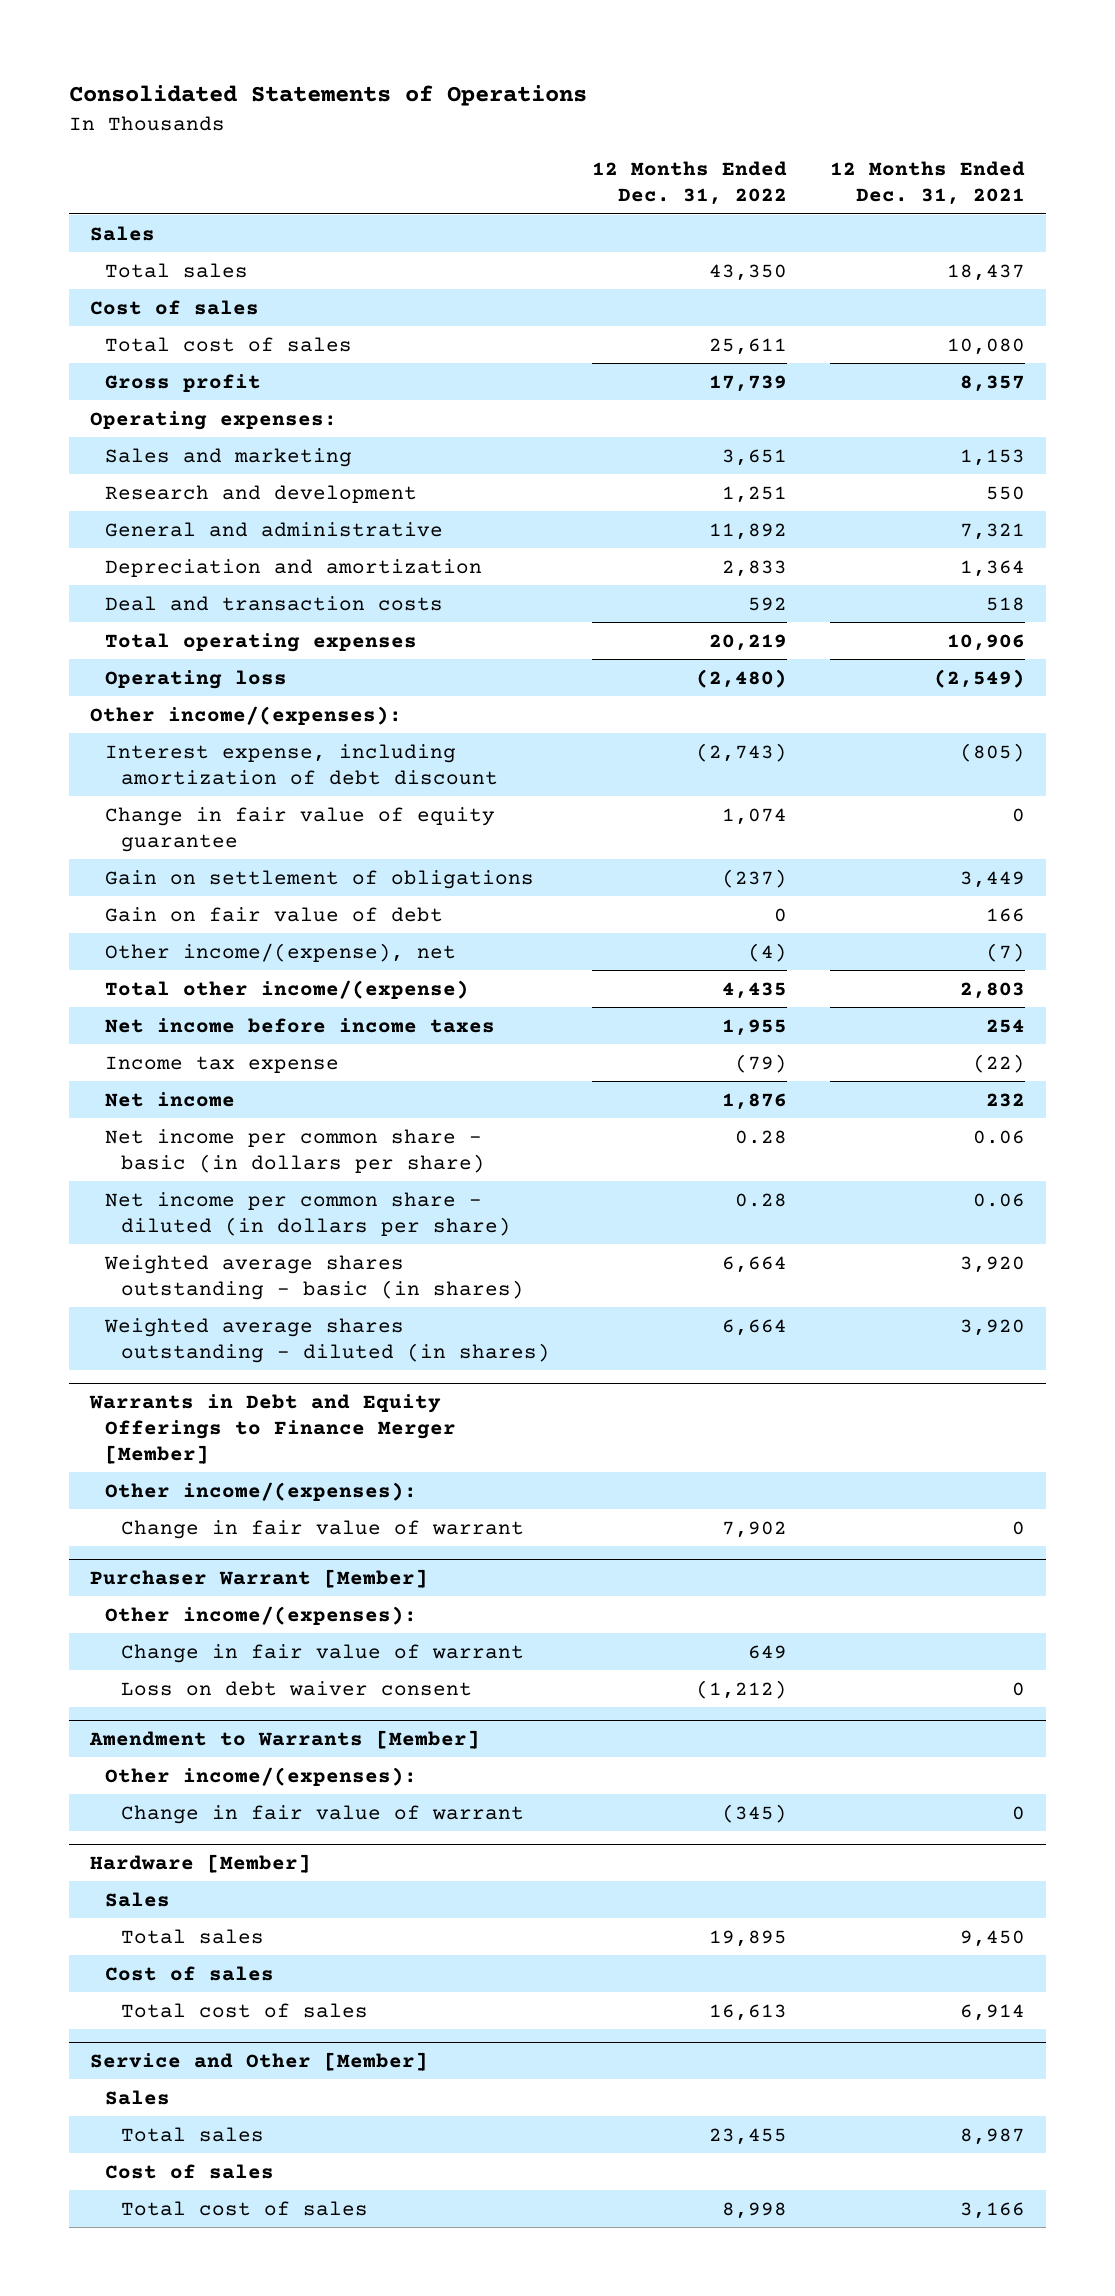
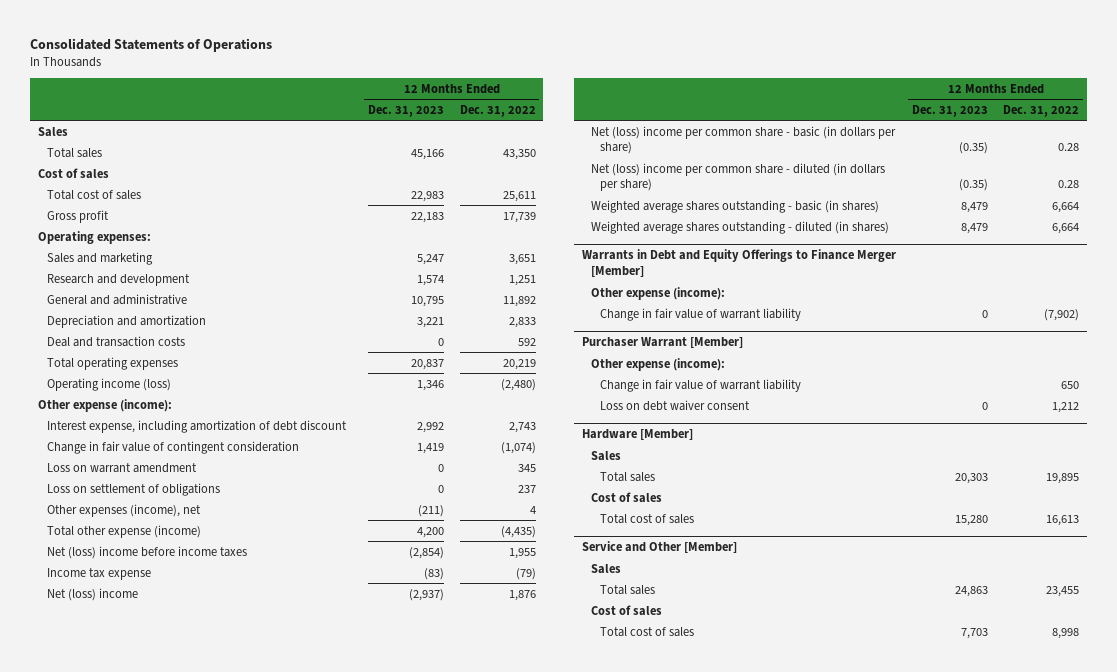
- | 12 Months Ended Dec. 31, 2022 | 12 Months Ended Dec. 31, 2021
+ | 12 Months Ended Dec. 31, 2023 | 12 Months Ended Dec. 31, 2022
- Operating loss | (2,480) | (2,549)
- Other income/(expenses):
- Interest expense, including amortization of debt discount | (2,743) | (805)
- Change in fair value of equity guarantee | 1,074 | 0
- Gain on settlement of obligations | (237) | 3,449
- Gain on fair value of debt | 0 | 166
- Other income/(expense), net | (4) | (7)
- Total other income/(expense) | 4,435 | 2,803
- Net income before income taxes | 1,955 | 254
+ Operating income (loss) | 1,346 | (2,480)
+ Other expense (income):
+ Interest expense, including amortization of debt discount | 2,992 | 2,743
+ Change in fair value of contingent consideration | 1,419 | (1,074)
+ Loss on warrant amendment | 0 | 345
+ Loss on settlement of obligations | 0 | 237
+ Other expenses (income), net | (211) | 4
+ Total other expense (income) | 4,200 | (4,435)
+ Net (loss) income before income taxes | (2,854) | 1,955
- Net income | 1,876 | 232
- Net income per common share - basic (in dollars per share) | 0.28 | 0.06
- Net income per common share - diluted (in dollars per share) | 0.28 | 0.06
+ Net (loss) income | (2,937) | 1,876
+ Net (loss) income per common share - basic (in dollars per share) | (0.35) | 0.28
+ Net (loss) income per common share - diluted (in dollars per share) | (0.35) | 0.28
@ Warrants in Debt and Equity Offerings to Finance Merger [Member]
- Other income/(expenses):
- Change in fair value of warrant | 7,902 | 0
+ Other expense (income):
+ Change in fair value of warrant liability | 0 | (7,902)
@ Purchaser Warrant [Member]
- Other income/(expenses):
- Change in fair value of warrant | 649 |
- Loss on debt waiver consent | (1,212) | 0
- Amendment to Warrants [Member]
- Other income/(expenses):
- Change in fair value of warrant | (345) | 0
@ Purchaser Warrant [Member]
+ Other expense (income):
+ Change in fair value of warrant liability | | 650
+ Loss on debt waiver consent | 0 | 1,212

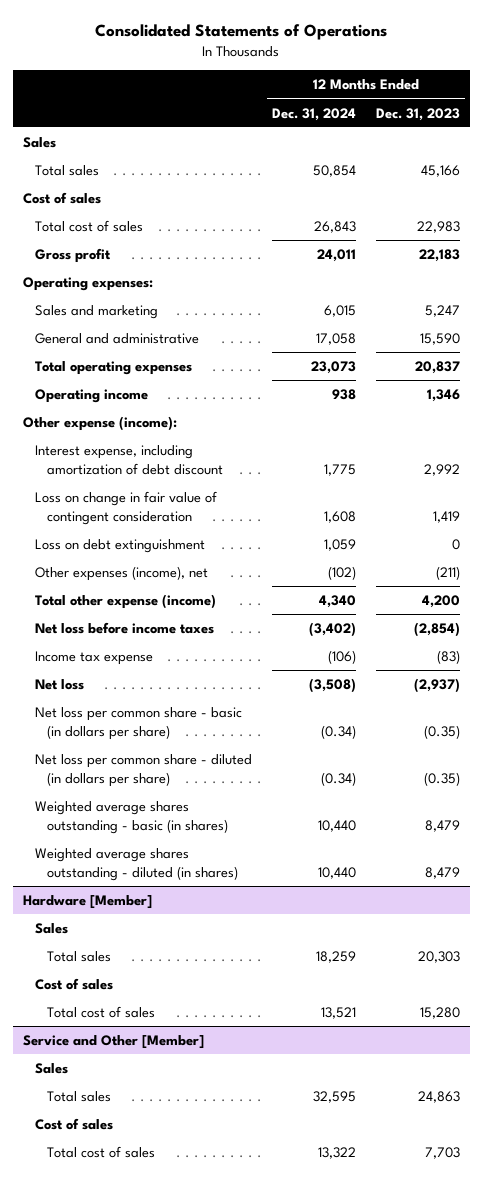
- | 12 Months Ended Dec. 31, 2023 | 12 Months Ended Dec. 31, 2022
+ | 12 Months Ended Dec. 31, 2024 | 12 Months Ended Dec. 31, 2023
- Research and development | 1,574 | 1,251
- General and administrative | 10,795 | 11,892
- Depreciation and amortization | 3,221 | 2,833
- Deal and transaction costs | 0 | 592
+ General and administrative | 17,058 | 15,590
- Operating income (loss) | 1,346 | (2,480)
+ Operating income | 938 | 1,346
- Change in fair value of contingent consideration | 1,419 | (1,074)
- Loss on warrant amendment | 0 | 345
- Loss on settlement of obligations | 0 | 237
+ Loss on change in fair value of contingent consideration | 1,608 | 1,419
+ Loss on debt extinguishment | 1,059 | 0
- Net (loss) income before income taxes | (2,854) | 1,955
+ Net loss before income taxes | (3,402) | (2,854)
- Net (loss) income | (2,937) | 1,876
- Net (loss) income per common share - basic (in dollars per share) | (0.35) | 0.28
- Net (loss) income per common share - diluted (in dollars per share) | (0.35) | 0.28
+ Net loss | (3,508) | (2,937)
+ Net loss per common share - basic (in dollars per share) | (0.34) | (0.35)
+ Net loss per common share - diluted (in dollars per share) | (0.34) | (0.35)
- Warrants in Debt and Equity Offerings to Finance Merger [Member]
- Other expense (income):
- Change in fair value of warrant liability | 0 | (7,902)
- Purchaser Warrant [Member]
- Other expense (income):
- Change in fair value of warrant liability | | 650
- Loss on debt waiver consent | 0 | 1,212

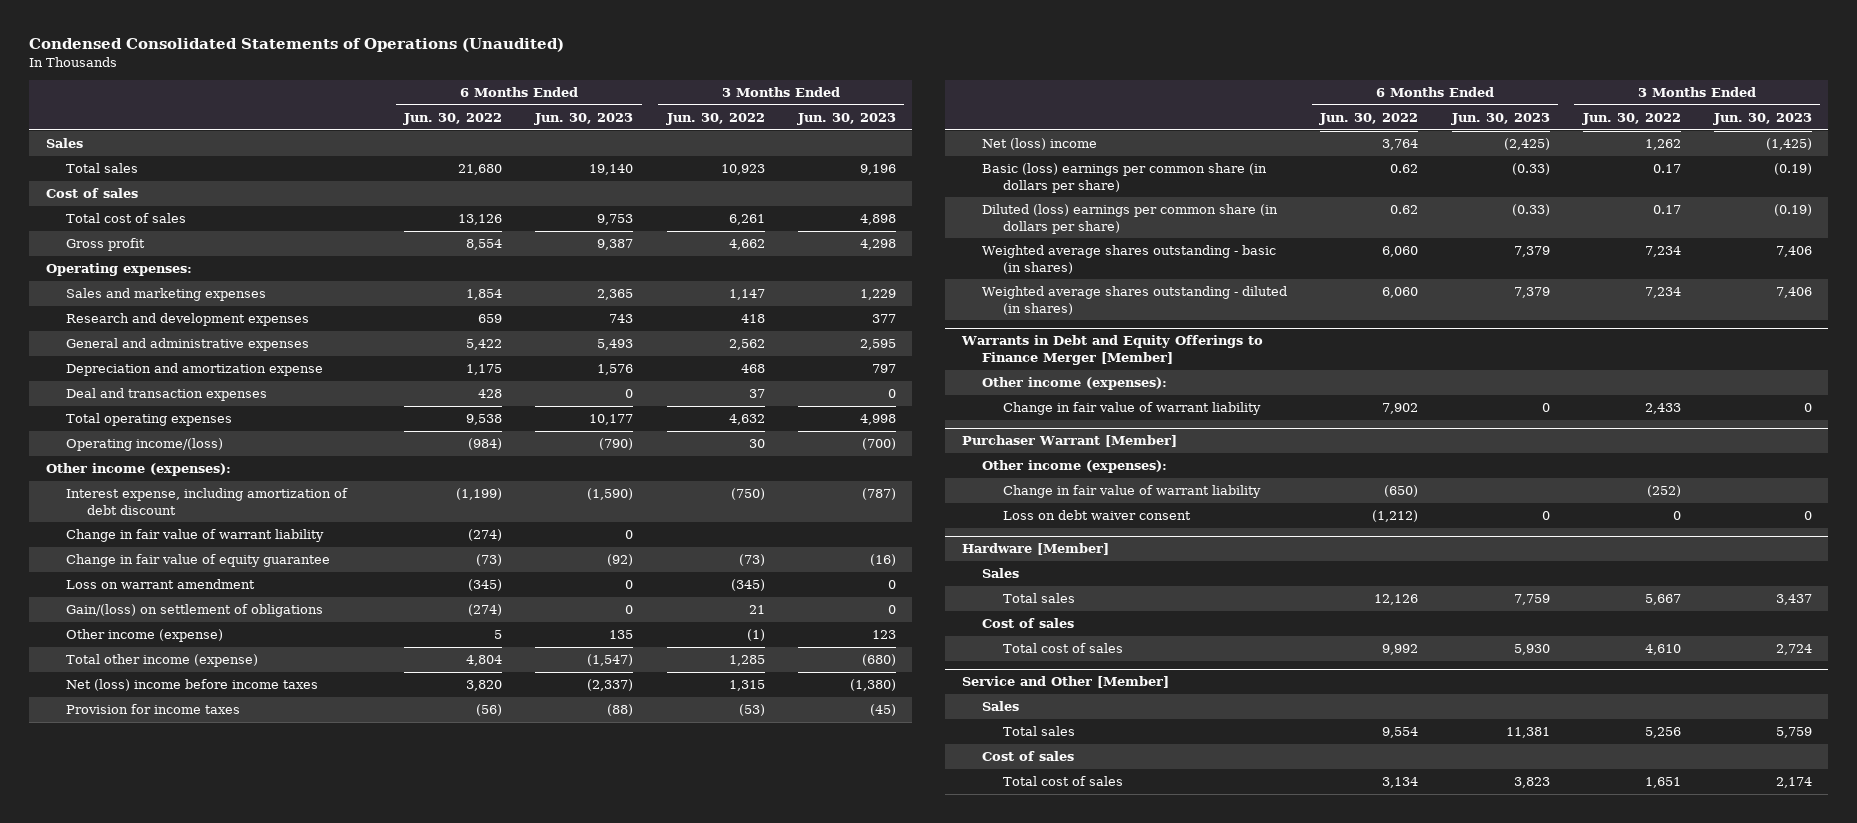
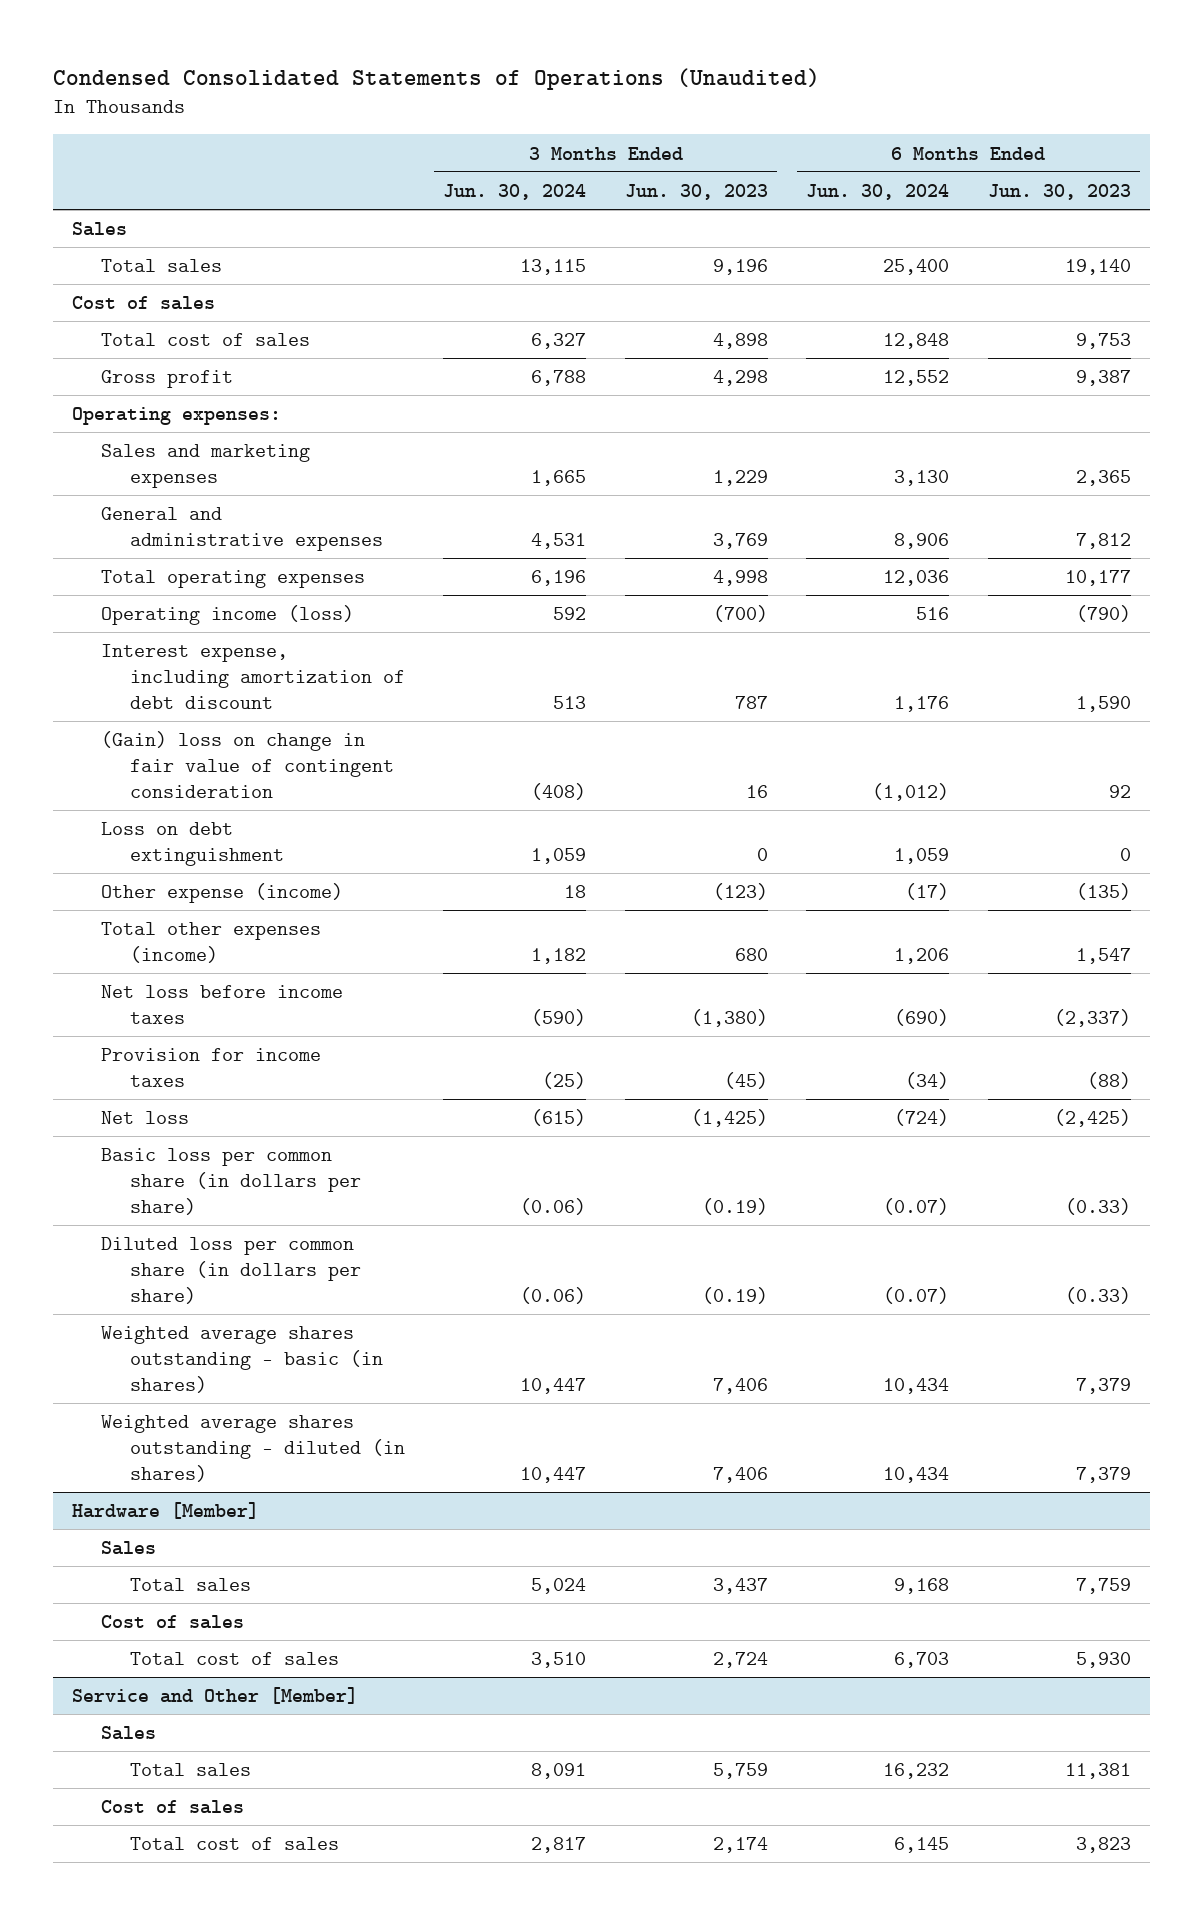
- | 6 Months Ended Jun. 30, 2022 | 6 Months Ended Jun. 30, 2023 | 3 Months Ended Jun. 30, 2022 | 3 Months Ended Jun. 30, 2023
+ | 3 Months Ended Jun. 30, 2024 | 3 Months Ended Jun. 30, 2023 | 6 Months Ended Jun. 30, 2024 | 6 Months Ended Jun. 30, 2023
- Research and development expenses | 659 | 743 | 418 | 377
- General and administrative expenses | 5,422 | 5,493 | 2,562 | 2,595
- Depreciation and amortization expense | 1,175 | 1,576 | 468 | 797
- Deal and transaction expenses | 428 | 0 | 37 | 0
+ General and administrative expenses | 4,531 | 3,769 | 8,906 | 7,812
- Operating income/(loss) | (984) | (790) | 30 | (700)
- Other income (expenses):
- Interest expense, including amortization of debt discount | (1,199) | (1,590) | (750) | (787)
- Change in fair value of warrant liability | (274) | 0 | |
- Change in fair value of equity guarantee | (73) | (92) | (73) | (16)
- Loss on warrant amendment | (345) | 0 | (345) | 0
- Gain/(loss) on settlement of obligations | (274) | 0 | 21 | 0
- Other income (expense) | 5 | 135 | (1) | 123
- Total other income (expense) | 4,804 | (1,547) | 1,285 | (680)
- Net (loss) income before income taxes | 3,820 | (2,337) | 1,315 | (1,380)
+ Operating income (loss) | 592 | (700) | 516 | (790)
+ Interest expense, including amortization of debt discount | 513 | 787 | 1,176 | 1,590
+ (Gain) loss on change in fair value of contingent consideration | (408) | 16 | (1,012) | 92
+ Loss on debt extinguishment | 1,059 | 0 | 1,059 | 0
+ Other expense (income) | 18 | (123) | (17) | (135)
+ Total other expenses (income) | 1,182 | 680 | 1,206 | 1,547
+ Net loss before income taxes | (590) | (1,380) | (690) | (2,337)
- Net (loss) income | 3,764 | (2,425) | 1,262 | (1,425)
- Basic (loss) earnings per common share (in dollars per share) | 0.62 | (0.33) | 0.17 | (0.19)
- Diluted (loss) earnings per common share (in dollars per share) | 0.62 | (0.33) | 0.17 | (0.19)
+ Net loss | (615) | (1,425) | (724) | (2,425)
+ Basic loss per common share (in dollars per share) | (0.06) | (0.19) | (0.07) | (0.33)
+ Diluted loss per common share (in dollars per share) | (0.06) | (0.19) | (0.07) | (0.33)
- Warrants in Debt and Equity Offerings to Finance Merger [Member]
- Other income (expenses):
- Change in fair value of warrant liability | 7,902 | 0 | 2,433 | 0
- Purchaser Warrant [Member]
- Other income (expenses):
- Change in fair value of warrant liability | (650) | | (252) |
- Loss on debt waiver consent | (1,212) | 0 | 0 | 0

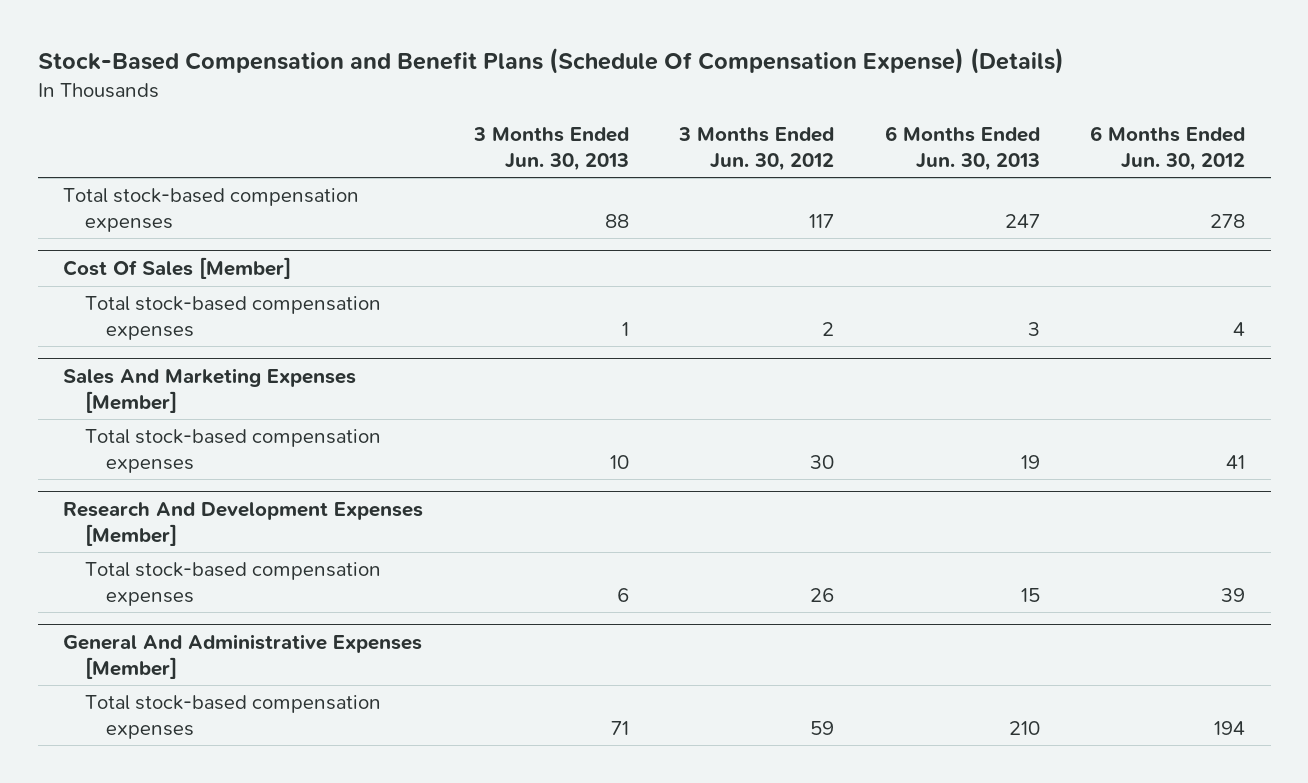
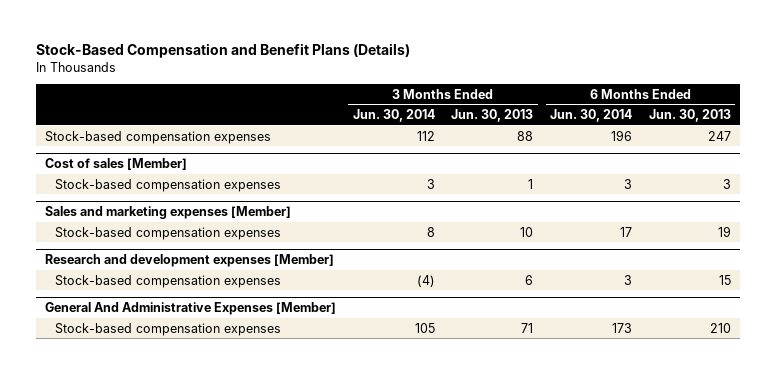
- Stock-Based Compensation and Benefit Plans (Schedule Of Compensation Expense) (Details)
+ Stock-Based Compensation and Benefit Plans (Details)
- | 3 Months Ended Jun. 30, 2013 | 3 Months Ended Jun. 30, 2012 | 6 Months Ended Jun. 30, 2013 | 6 Months Ended Jun. 30, 2012
+ | 3 Months Ended Jun. 30, 2014 | 3 Months Ended Jun. 30, 2013 | 6 Months Ended Jun. 30, 2014 | 6 Months Ended Jun. 30, 2013
- Total stock-based compensation expenses | 88 | 117 | 247 | 278
- Cost Of Sales [Member]
- Total stock-based compensation expenses | 1 | 2 | 3 | 4
- Sales And Marketing Expenses [Member]
- Total stock-based compensation expenses | 10 | 30 | 19 | 41
- Research And Development Expenses [Member]
- Total stock-based compensation expenses | 6 | 26 | 15 | 39
+ Stock-based compensation expenses | 112 | 88 | 196 | 247
+ Cost of sales [Member]
+ Stock-based compensation expenses | 3 | 1 | 3 | 3
+ Sales and marketing expenses [Member]
+ Stock-based compensation expenses | 8 | 10 | 17 | 19
+ Research and development expenses [Member]
+ Stock-based compensation expenses | (4) | 6 | 3 | 15
@ General And Administrative Expenses [Member]
- Total stock-based compensation expenses | 71 | 59 | 210 | 194
+ Stock-based compensation expenses | 105 | 71 | 173 | 210

